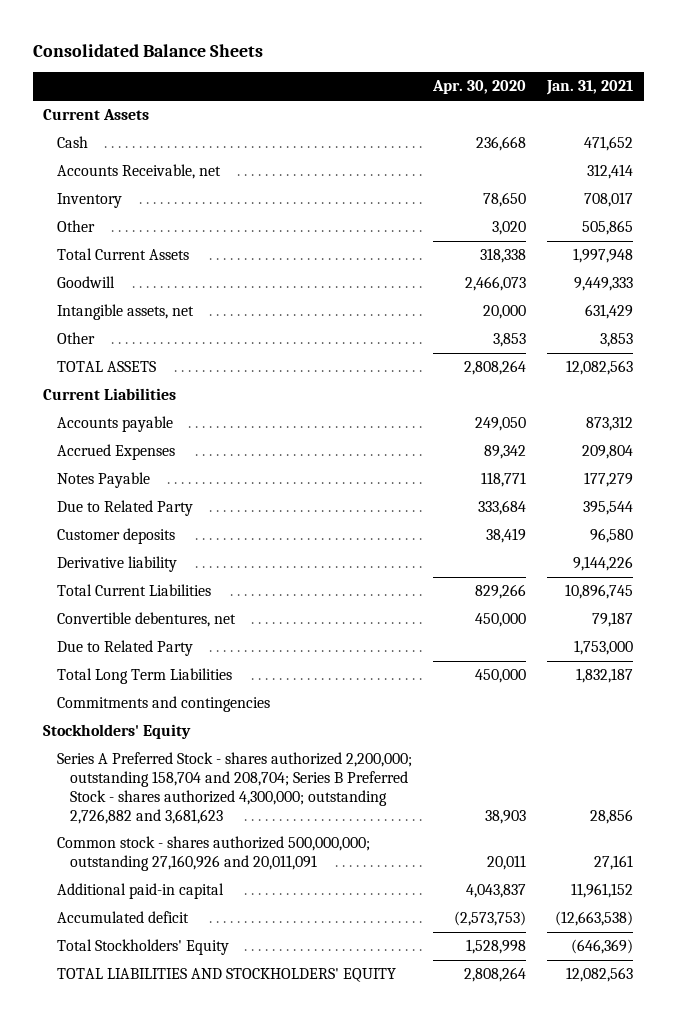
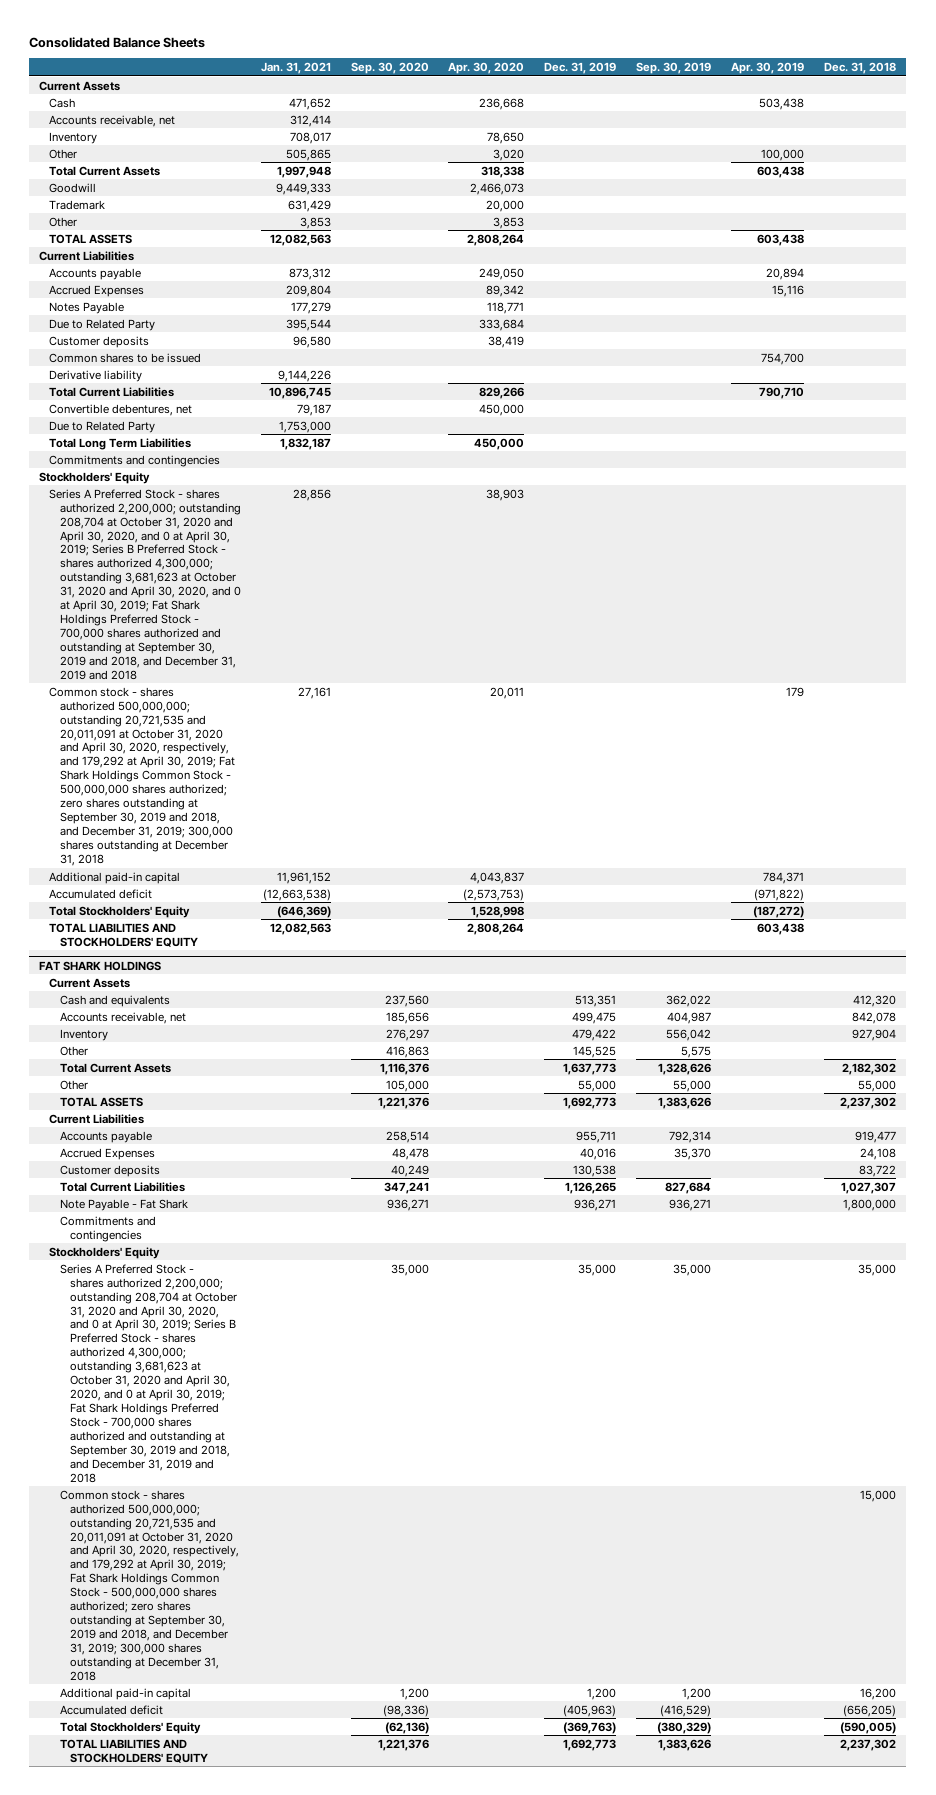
- | Apr. 30, 2020 | Jan. 31, 2021
+ | Jan. 31, 2021 | Sep. 30, 2020 | Apr. 30, 2020 | Dec. 31, 2019 | Sep. 30, 2019 | Apr. 30, 2019 | Dec. 31, 2018
- Accounts Receivable, net | | 312,414
+ Accounts receivable, net | 312,414 | | | | | |
- Intangible assets, net | 20,000 | 631,429
+ Trademark | 631,429 | | 20,000 | | | |
+ Common shares to be issued | | | | | | 754,700 |
- Series A Preferred Stock - shares authorized 2,200,000; outstanding 158,704 and 208,704; Series B Preferred Stock - shares authorized 4,300,000; outstanding 2,726,882 and 3,681,623 | 38,903 | 28,856
- Common stock - shares authorized 500,000,000; outstanding 27,160,926 and 20,011,091 | 20,011 | 27,161
+ Series A Preferred Stock - shares authorized 2,200,000; outstanding 208,704 at October 31, 2020 and April 30, 2020, and 0 at April 30, 2019; Series B Preferred Stock - shares authorized 4,300,000; outstanding 3,681,623 at October 31, 2020 and April 30, 2020, and 0 at April 30, 2019; Fat Shark Holdings Preferred Stock - 700,000 shares authorized and outstanding at September 30, 2019 and 2018, and December 31, 2019 and 2018 | 28,856 | | 38,903 | | | |
+ Common stock - shares authorized 500,000,000; outstanding 20,721,535 and 20,011,091 at October 31, 2020 and April 30, 2020, respectively, and 179,292 at April 30, 2019; Fat Shark Holdings Common Stock - 500,000,000 shares authorized; zero shares outstanding at September 30, 2019 and 2018, and December 31, 2019; 300,000 shares outstanding at December 31, 2018 | 27,161 | | 20,011 | | | 179 |
+ FAT SHARK HOLDINGS
+ Current Assets
+ Cash and equivalents | | 237,560 | | 513,351 | 362,022 | | 412,320
+ Accounts receivable, net | | 185,656 | | 499,475 | 404,987 | | 842,078
+ Inventory | | 276,297 | | 479,422 | 556,042 | | 927,904
+ Other | | 416,863 | | 145,525 | 5,575 | |
+ Total Current Assets | | 1,116,376 | | 1,637,773 | 1,328,626 | | 2,182,302
+ Other | | 105,000 | | 55,000 | 55,000 | | 55,000
+ TOTAL ASSETS | | 1,221,376 | | 1,692,773 | 1,383,626 | | 2,237,302
+ Current Liabilities
+ Accounts payable | | 258,514 | | 955,711 | 792,314 | | 919,477
+ Accrued Expenses | | 48,478 | | 40,016 | 35,370 | | 24,108
+ Customer deposits | | 40,249 | | 130,538 | | | 83,722
+ Total Current Liabilities | | 347,241 | | 1,126,265 | 827,684 | | 1,027,307
+ Note Payable - Fat Shark | | 936,271 | | 936,271 | 936,271 | | 1,800,000
+ Commitments and contingencies
+ Stockholders' Equity
+ Series A Preferred Stock - shares authorized 2,200,000; outstanding 208,704 at October 31, 2020 and April 30, 2020, and 0 at April 30, 2019; Series B Preferred Stock - shares authorized 4,300,000; outstanding 3,681,623 at October 31, 2020 and April 30, 2020, and 0 at April 30, 2019; Fat Shark Holdings Preferred Stock - 700,000 shares authorized and outstanding at September 30, 2019 and 2018, and December 31, 2019 and 2018 | | 35,000 | | 35,000 | 35,000 | | 35,000
+ Common stock - shares authorized 500,000,000; outstanding 20,721,535 and 20,011,091 at October 31, 2020 and April 30, 2020, respectively, and 179,292 at April 30, 2019; Fat Shark Holdings Common Stock - 500,000,000 shares authorized; zero shares outstanding at September 30, 2019 and 2018, and December 31, 2019; 300,000 shares outstanding at December 31, 2018 | | | | | | | 15,000
+ Additional paid-in capital | | 1,200 | | 1,200 | 1,200 | | 16,200
+ Accumulated deficit | | (98,336) | | (405,963) | (416,529) | | (656,205)
+ Total Stockholders' Equity | | (62,136) | | (369,763) | (380,329) | | (590,005)
+ TOTAL LIABILITIES AND STOCKHOLDERS' EQUITY | | 1,221,376 | | 1,692,773 | 1,383,626 | | 2,237,302

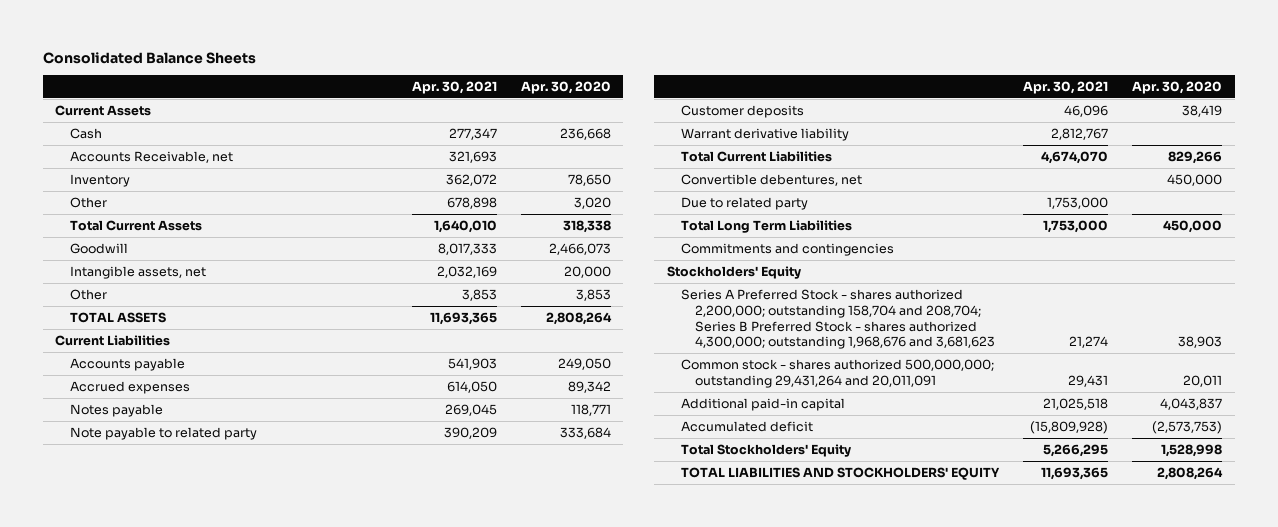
- | Jan. 31, 2021 | Sep. 30, 2020 | Apr. 30, 2020 | Dec. 31, 2019 | Sep. 30, 2019 | Apr. 30, 2019 | Dec. 31, 2018
+ | Apr. 30, 2021 | Apr. 30, 2020
- Accounts receivable, net | 312,414 | | | | | |
+ Accounts Receivable, net | 321,693 |
- Trademark | 631,429 | | 20,000 | | | |
+ Intangible assets, net | 2,032,169 | 20,000
- Accrued Expenses | 209,804 | | 89,342 | | | 15,116 |
- Notes Payable | 177,279 | | 118,771 | | | |
- Due to Related Party | 395,544 | | 333,684 | | | |
+ Accrued expenses | 614,050 | 89,342
+ Notes payable | 269,045 | 118,771
+ Note payable to related party | 390,209 | 333,684
- Common shares to be issued | | | | | | 754,700 |
- Derivative liability | 9,144,226 | | | | | |
+ Warrant derivative liability | 2,812,767 |
- Due to Related Party | 1,753,000 | | | | | |
+ Due to related party | 1,753,000 |
- Series A Preferred Stock - shares authorized 2,200,000; outstanding 208,704 at October 31, 2020 and April 30, 2020, and 0 at April 30, 2019; Series B Preferred Stock - shares authorized 4,300,000; outstanding 3,681,623 at October 31, 2020 and April 30, 2020, and 0 at April 30, 2019; Fat Shark Holdings Preferred Stock - 700,000 shares authorized and outstanding at September 30, 2019 and 2018, and December 31, 2019 and 2018 | 28,856 | | 38,903 | | | |
- Common stock - shares authorized 500,000,000; outstanding 20,721,535 and 20,011,091 at October 31, 2020 and April 30, 2020, respectively, and 179,292 at April 30, 2019; Fat Shark Holdings Common Stock - 500,000,000 shares authorized; zero shares outstanding at September 30, 2019 and 2018, and December 31, 2019; 300,000 shares outstanding at December 31, 2018 | 27,161 | | 20,011 | | | 179 |
+ Series A Preferred Stock - shares authorized 2,200,000; outstanding 158,704 and 208,704; Series B Preferred Stock - shares authorized 4,300,000; outstanding 1,968,676 and 3,681,623 | 21,274 | 38,903
+ Common stock - shares authorized 500,000,000; outstanding 29,431,264 and 20,011,091 | 29,431 | 20,011
- FAT SHARK HOLDINGS
- Current Assets
- Cash and equivalents | | 237,560 | | 513,351 | 362,022 | | 412,320
- Accounts receivable, net | | 185,656 | | 499,475 | 404,987 | | 842,078
- Inventory | | 276,297 | | 479,422 | 556,042 | | 927,904
- Other | | 416,863 | | 145,525 | 5,575 | |
- Total Current Assets | | 1,116,376 | | 1,637,773 | 1,328,626 | | 2,182,302
- Other | | 105,000 | | 55,000 | 55,000 | | 55,000
- TOTAL ASSETS | | 1,221,376 | | 1,692,773 | 1,383,626 | | 2,237,302
- Current Liabilities
- Accounts payable | | 258,514 | | 955,711 | 792,314 | | 919,477
- Accrued Expenses | | 48,478 | | 40,016 | 35,370 | | 24,108
- Customer deposits | | 40,249 | | 130,538 | | | 83,722
- Total Current Liabilities | | 347,241 | | 1,126,265 | 827,684 | | 1,027,307
- Note Payable - Fat Shark | | 936,271 | | 936,271 | 936,271 | | 1,800,000
- Commitments and contingencies
- Stockholders' Equity
- Series A Preferred Stock - shares authorized 2,200,000; outstanding 208,704 at October 31, 2020 and April 30, 2020, and 0 at April 30, 2019; Series B Preferred Stock - shares authorized 4,300,000; outstanding 3,681,623 at October 31, 2020 and April 30, 2020, and 0 at April 30, 2019; Fat Shark Holdings Preferred Stock - 700,000 shares authorized and outstanding at September 30, 2019 and 2018, and December 31, 2019 and 2018 | | 35,000 | | 35,000 | 35,000 | | 35,000
- Common stock - shares authorized 500,000,000; outstanding 20,721,535 and 20,011,091 at October 31, 2020 and April 30, 2020, respectively, and 179,292 at April 30, 2019; Fat Shark Holdings Common Stock - 500,000,000 shares authorized; zero shares outstanding at September 30, 2019 and 2018, and December 31, 2019; 300,000 shares outstanding at December 31, 2018 | | | | | | | 15,000
- Additional paid-in capital | | 1,200 | | 1,200 | 1,200 | | 16,200
- Accumulated deficit | | (98,336) | | (405,963) | (416,529) | | (656,205)
- Total Stockholders' Equity | | (62,136) | | (369,763) | (380,329) | | (590,005)
- TOTAL LIABILITIES AND STOCKHOLDERS' EQUITY | | 1,221,376 | | 1,692,773 | 1,383,626 | | 2,237,302

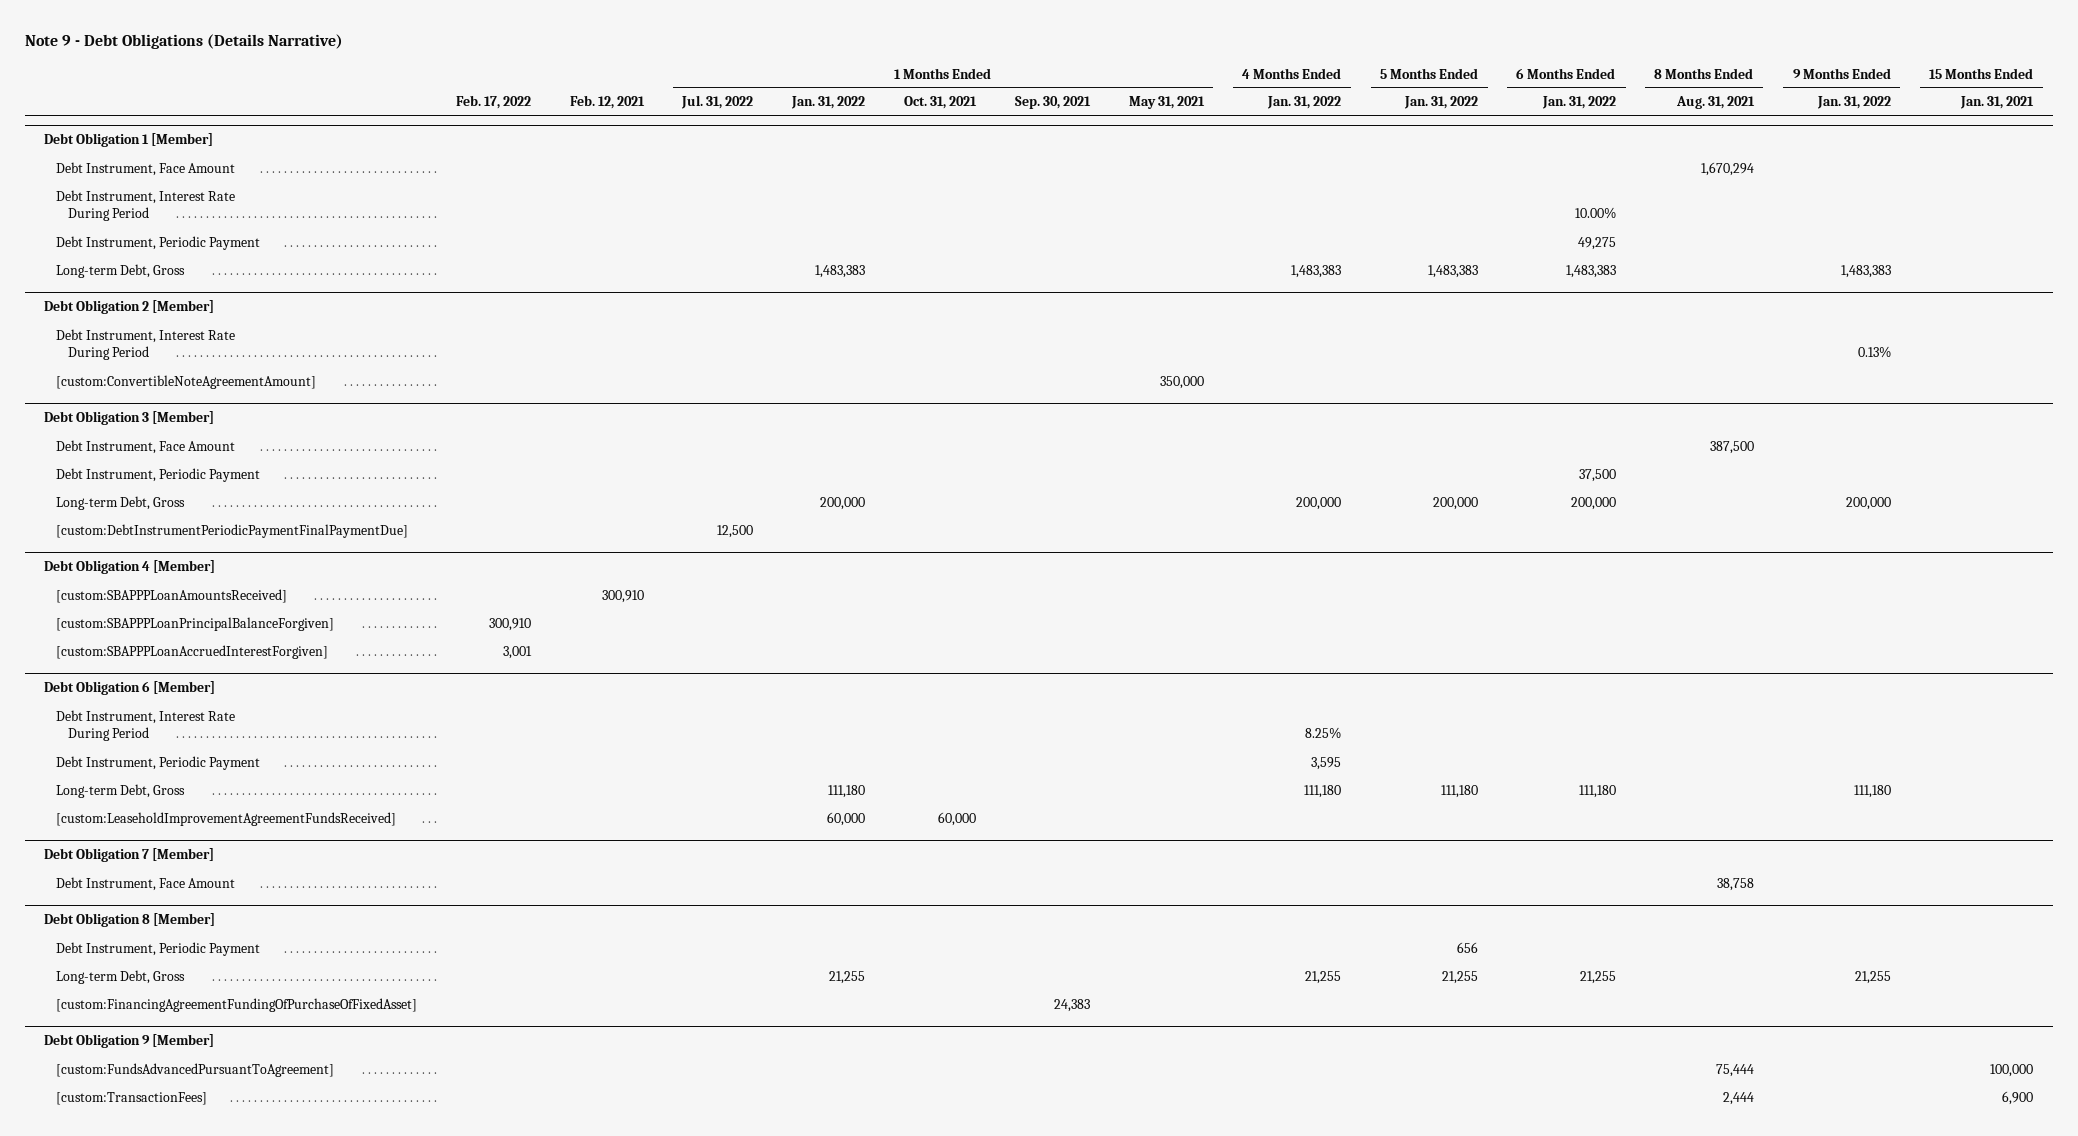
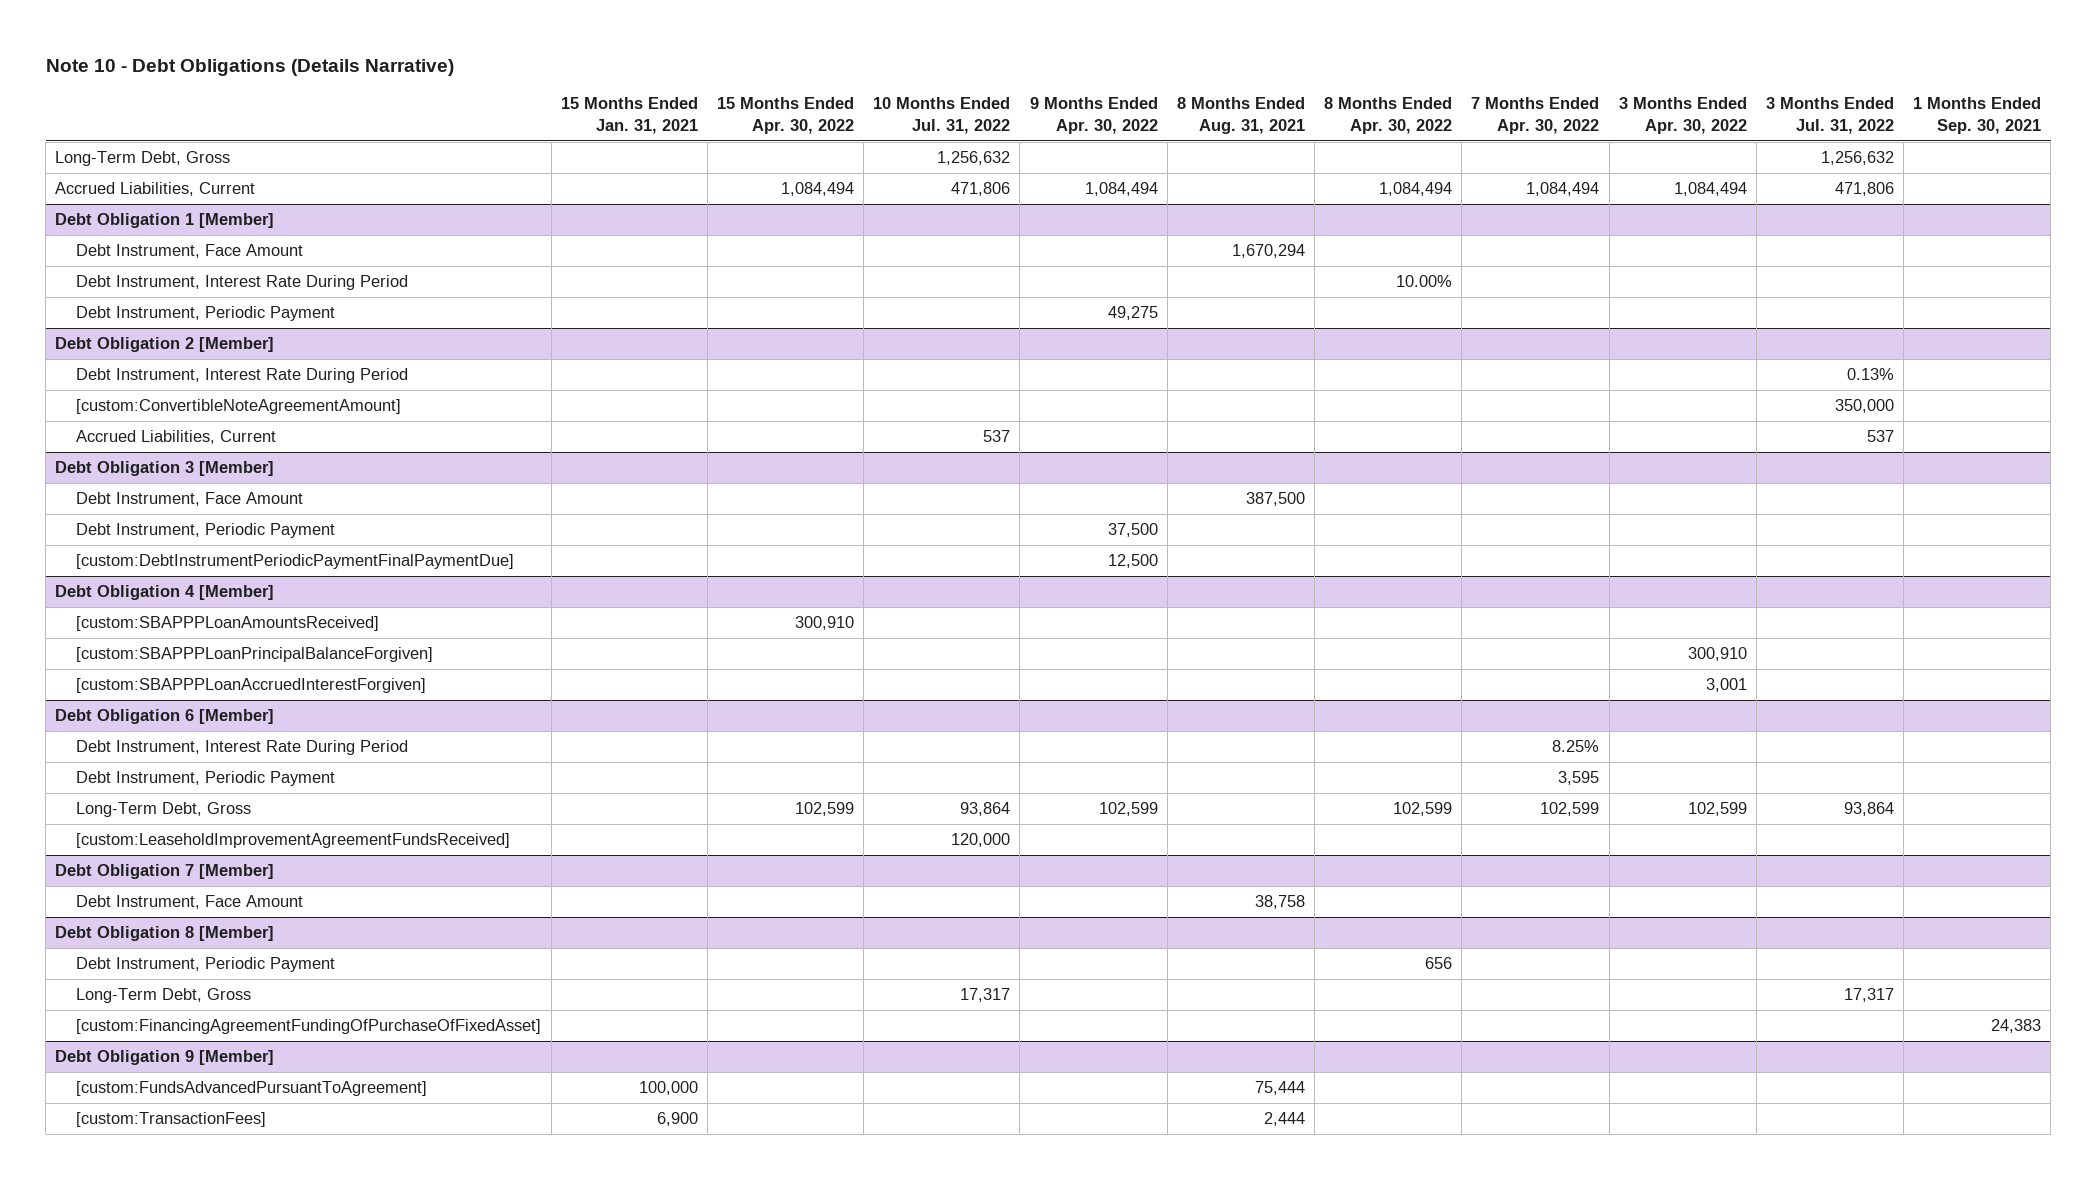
- Note 9 - Debt Obligations (Details Narrative)
+ Note 10 - Debt Obligations (Details Narrative)
- | Feb. 17, 2022 | Feb. 12, 2021 | 1 Months Ended Jul. 31, 2022 | 1 Months Ended Jan. 31, 2022 | 1 Months Ended Oct. 31, 2021 | 1 Months Ended Sep. 30, 2021 | 1 Months Ended May 31, 2021 | 4 Months Ended Jan. 31, 2022 | 5 Months Ended Jan. 31, 2022 | 6 Months Ended Jan. 31, 2022 | 8 Months Ended Aug. 31, 2021 | 9 Months Ended Jan. 31, 2022 | 15 Months Ended Jan. 31, 2021
+ | 15 Months Ended Jan. 31, 2021 | 15 Months Ended Apr. 30, 2022 | 10 Months Ended Jul. 31, 2022 | 9 Months Ended Apr. 30, 2022 | 8 Months Ended Aug. 31, 2021 | 8 Months Ended Apr. 30, 2022 | 7 Months Ended Apr. 30, 2022 | 3 Months Ended Apr. 30, 2022 | 3 Months Ended Jul. 31, 2022 | 1 Months Ended Sep. 30, 2021
+ Long-Term Debt, Gross | | | 1,256,632 | | | | | | 1,256,632 |
+ Accrued Liabilities, Current | | 1,084,494 | 471,806 | 1,084,494 | | 1,084,494 | 1,084,494 | 1,084,494 | 471,806 |
@ Debt Obligation 1 [Member]
- Long-term Debt, Gross | | | | 1,483,383 | | | | 1,483,383 | 1,483,383 | 1,483,383 | | 1,483,383 |
@ Debt Obligation 2 [Member]
+ Accrued Liabilities, Current | | | 537 | | | | | | 537 |
@ Debt Obligation 3 [Member]
- Long-term Debt, Gross | | | | 200,000 | | | | 200,000 | 200,000 | 200,000 | | 200,000 |
@ Debt Obligation 6 [Member]
- Long-term Debt, Gross | | | | 111,180 | | | | 111,180 | 111,180 | 111,180 | | 111,180 |
+ Long-Term Debt, Gross | | 102,599 | 93,864 | 102,599 | | 102,599 | 102,599 | 102,599 | 93,864 |
@ Debt Obligation 8 [Member]
- Long-term Debt, Gross | | | | 21,255 | | | | 21,255 | 21,255 | 21,255 | | 21,255 |
+ Long-Term Debt, Gross | | | 17,317 | | | | | | 17,317 |

